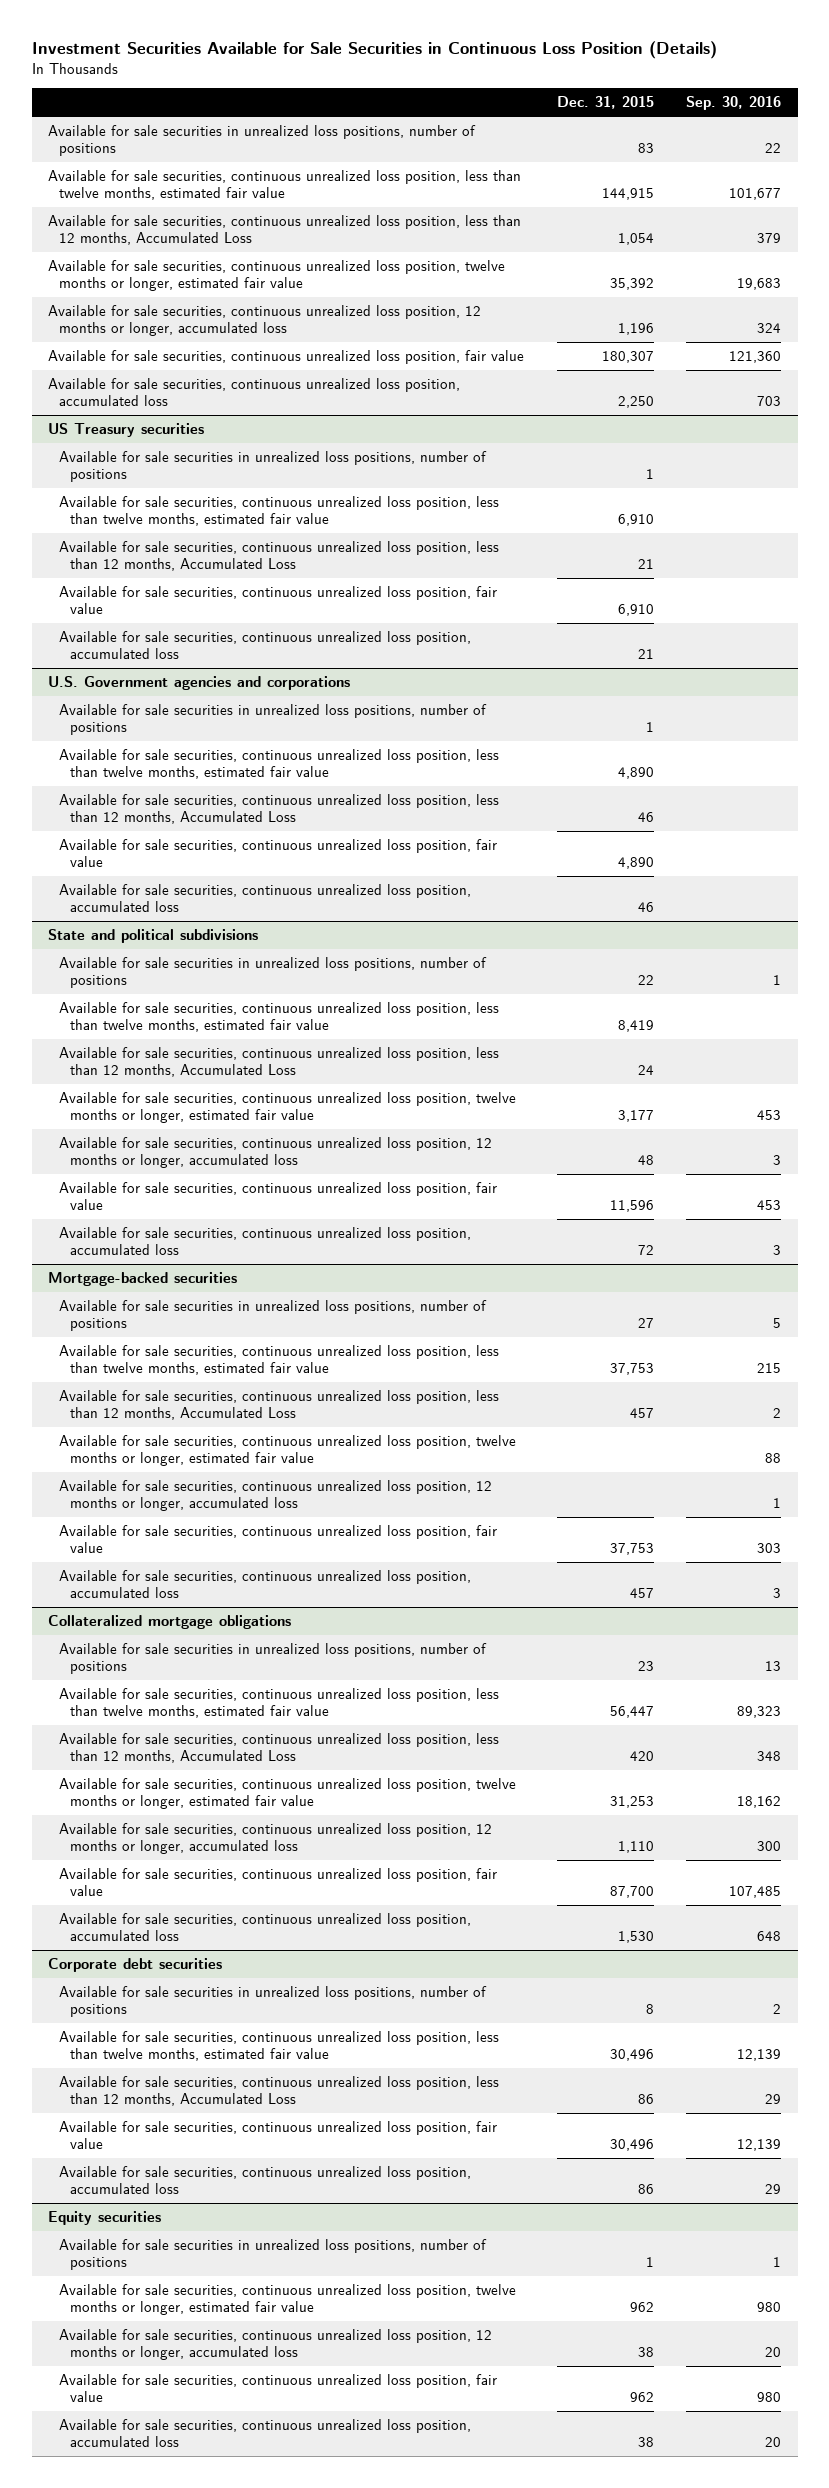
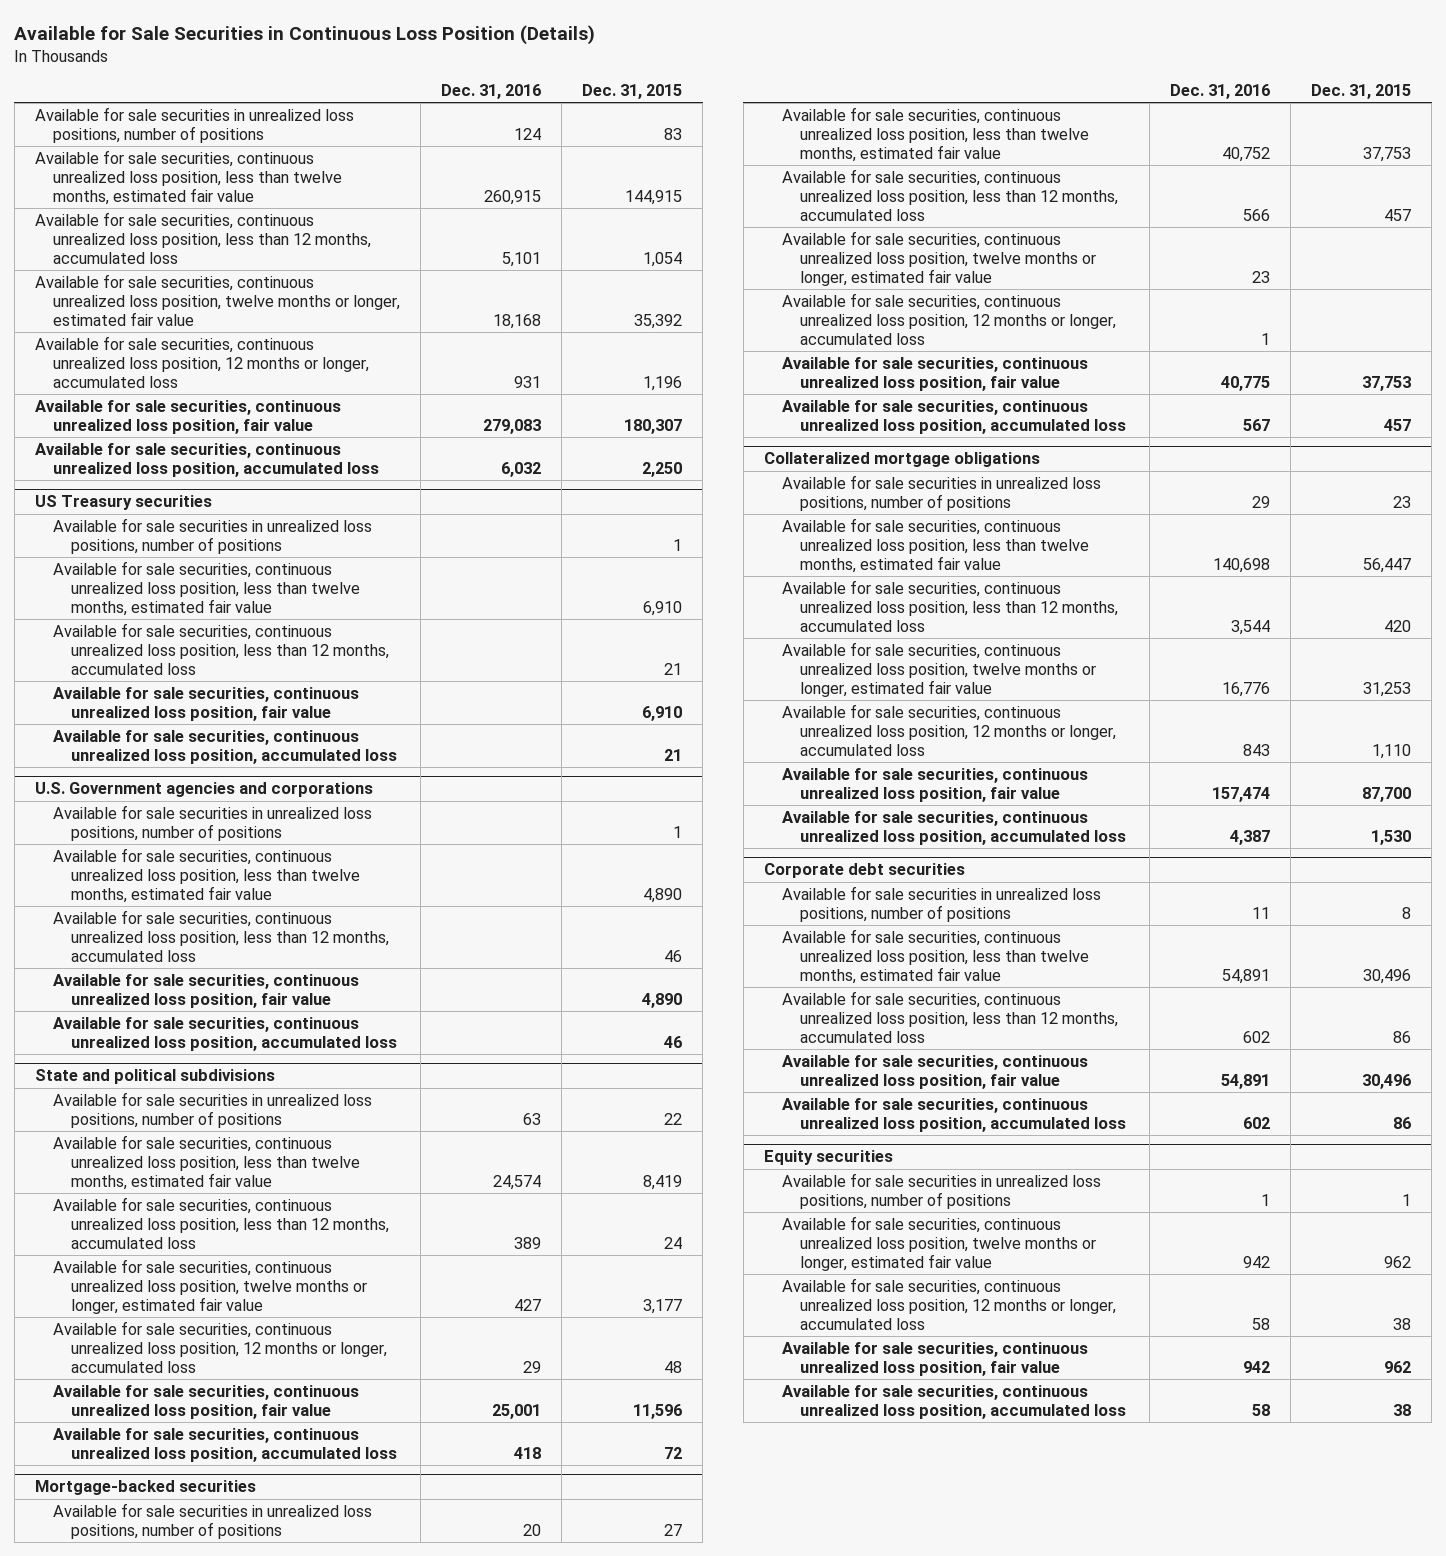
- Investment Securities Available for Sale Securities in Continuous Loss Position (Details)
+ Available for Sale Securities in Continuous Loss Position (Details)
- | Dec. 31, 2015 | Sep. 30, 2016
+ | Dec. 31, 2016 | Dec. 31, 2015
- Available for sale securities, continuous unrealized loss position, less than 12 months, Accumulated Loss | 1,054 | 379
+ Available for sale securities, continuous unrealized loss position, less than 12 months, accumulated loss | 5,101 | 1,054
@ US Treasury securities
- Available for sale securities, continuous unrealized loss position, less than 12 months, Accumulated Loss | 21 |
+ Available for sale securities, continuous unrealized loss position, less than 12 months, accumulated loss | | 21
@ U.S. Government agencies and corporations
- Available for sale securities, continuous unrealized loss position, less than 12 months, Accumulated Loss | 46 |
+ Available for sale securities, continuous unrealized loss position, less than 12 months, accumulated loss | | 46
@ State and political subdivisions
- Available for sale securities, continuous unrealized loss position, less than 12 months, Accumulated Loss | 24 |
+ Available for sale securities, continuous unrealized loss position, less than 12 months, accumulated loss | 389 | 24
@ Mortgage-backed securities
- Available for sale securities, continuous unrealized loss position, less than 12 months, Accumulated Loss | 457 | 2
+ Available for sale securities, continuous unrealized loss position, less than 12 months, accumulated loss | 566 | 457
@ Collateralized mortgage obligations
- Available for sale securities, continuous unrealized loss position, less than 12 months, Accumulated Loss | 420 | 348
+ Available for sale securities, continuous unrealized loss position, less than 12 months, accumulated loss | 3,544 | 420
@ Corporate debt securities
- Available for sale securities, continuous unrealized loss position, less than 12 months, Accumulated Loss | 86 | 29
+ Available for sale securities, continuous unrealized loss position, less than 12 months, accumulated loss | 602 | 86

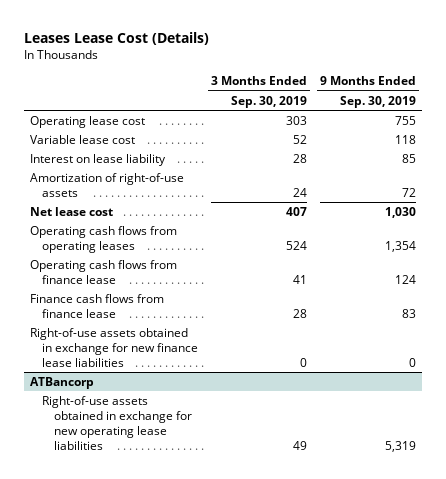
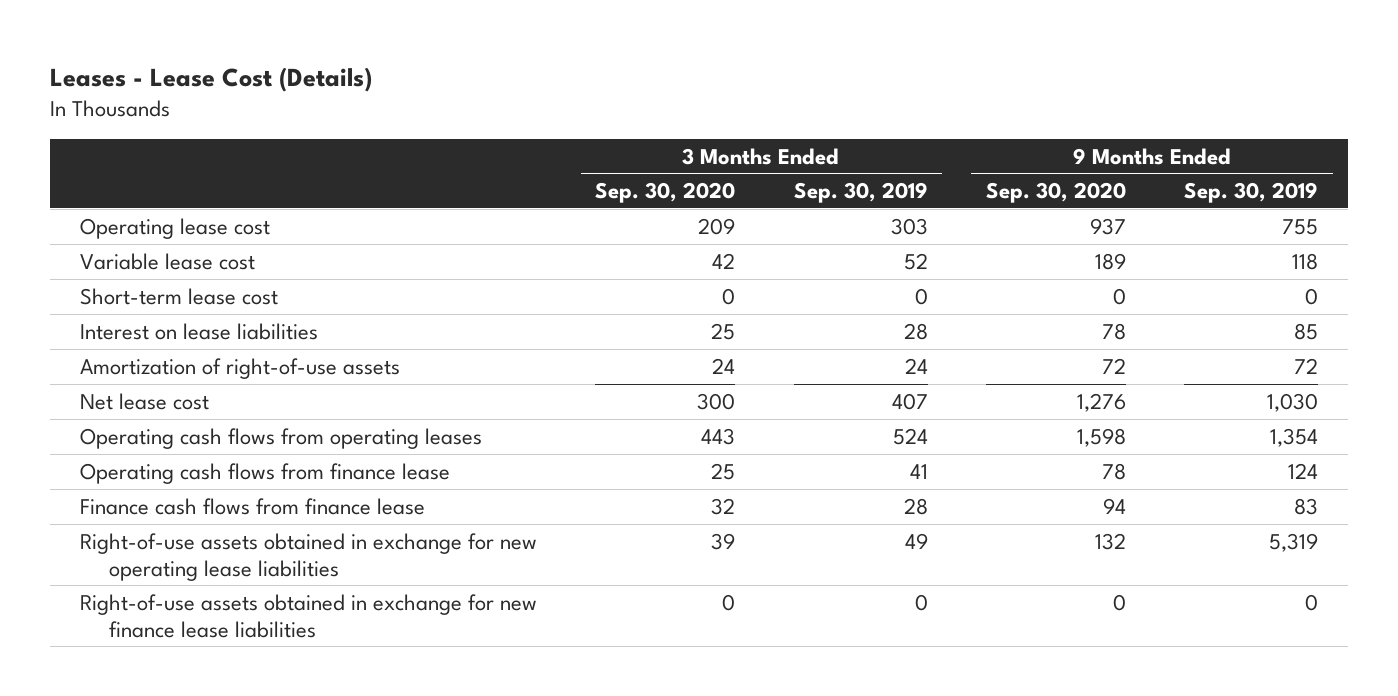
- Leases Lease Cost (Details)
+ Leases - Lease Cost (Details)
- | 3 Months Ended Sep. 30, 2019 | 9 Months Ended Sep. 30, 2019
+ | 3 Months Ended Sep. 30, 2020 | 3 Months Ended Sep. 30, 2019 | 9 Months Ended Sep. 30, 2020 | 9 Months Ended Sep. 30, 2019
- Interest on lease liability | 28 | 85
+ Short-term lease cost | 0 | 0 | 0 | 0
+ Interest on lease liabilities | 25 | 28 | 78 | 85
- ATBancorp
moved down: Right-of-use assets obtained in exchange for new finance lease liabilities | 0 | 0 | 0 | 0

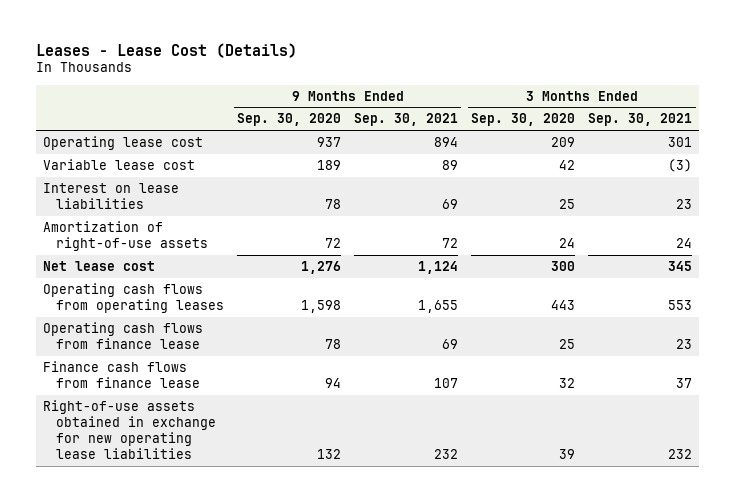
- | 3 Months Ended Sep. 30, 2020 | 3 Months Ended Sep. 30, 2019 | 9 Months Ended Sep. 30, 2020 | 9 Months Ended Sep. 30, 2019
+ | 9 Months Ended Sep. 30, 2020 | 9 Months Ended Sep. 30, 2021 | 3 Months Ended Sep. 30, 2020 | 3 Months Ended Sep. 30, 2021
- Short-term lease cost | 0 | 0 | 0 | 0
- Right-of-use assets obtained in exchange for new finance lease liabilities | 0 | 0 | 0 | 0

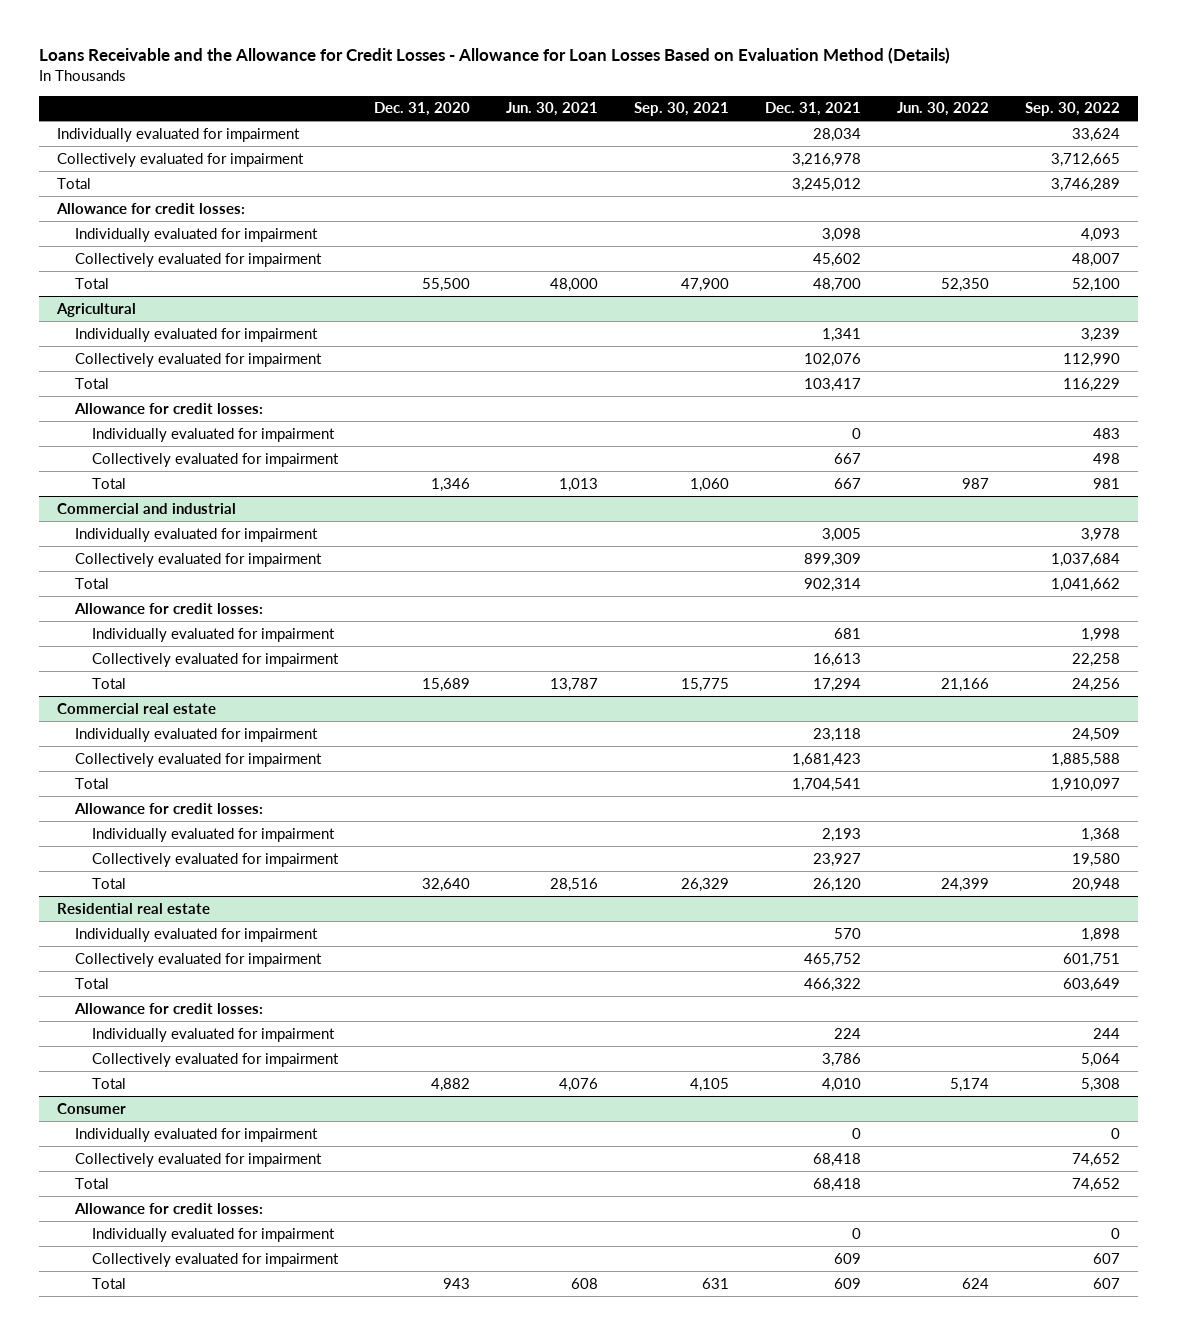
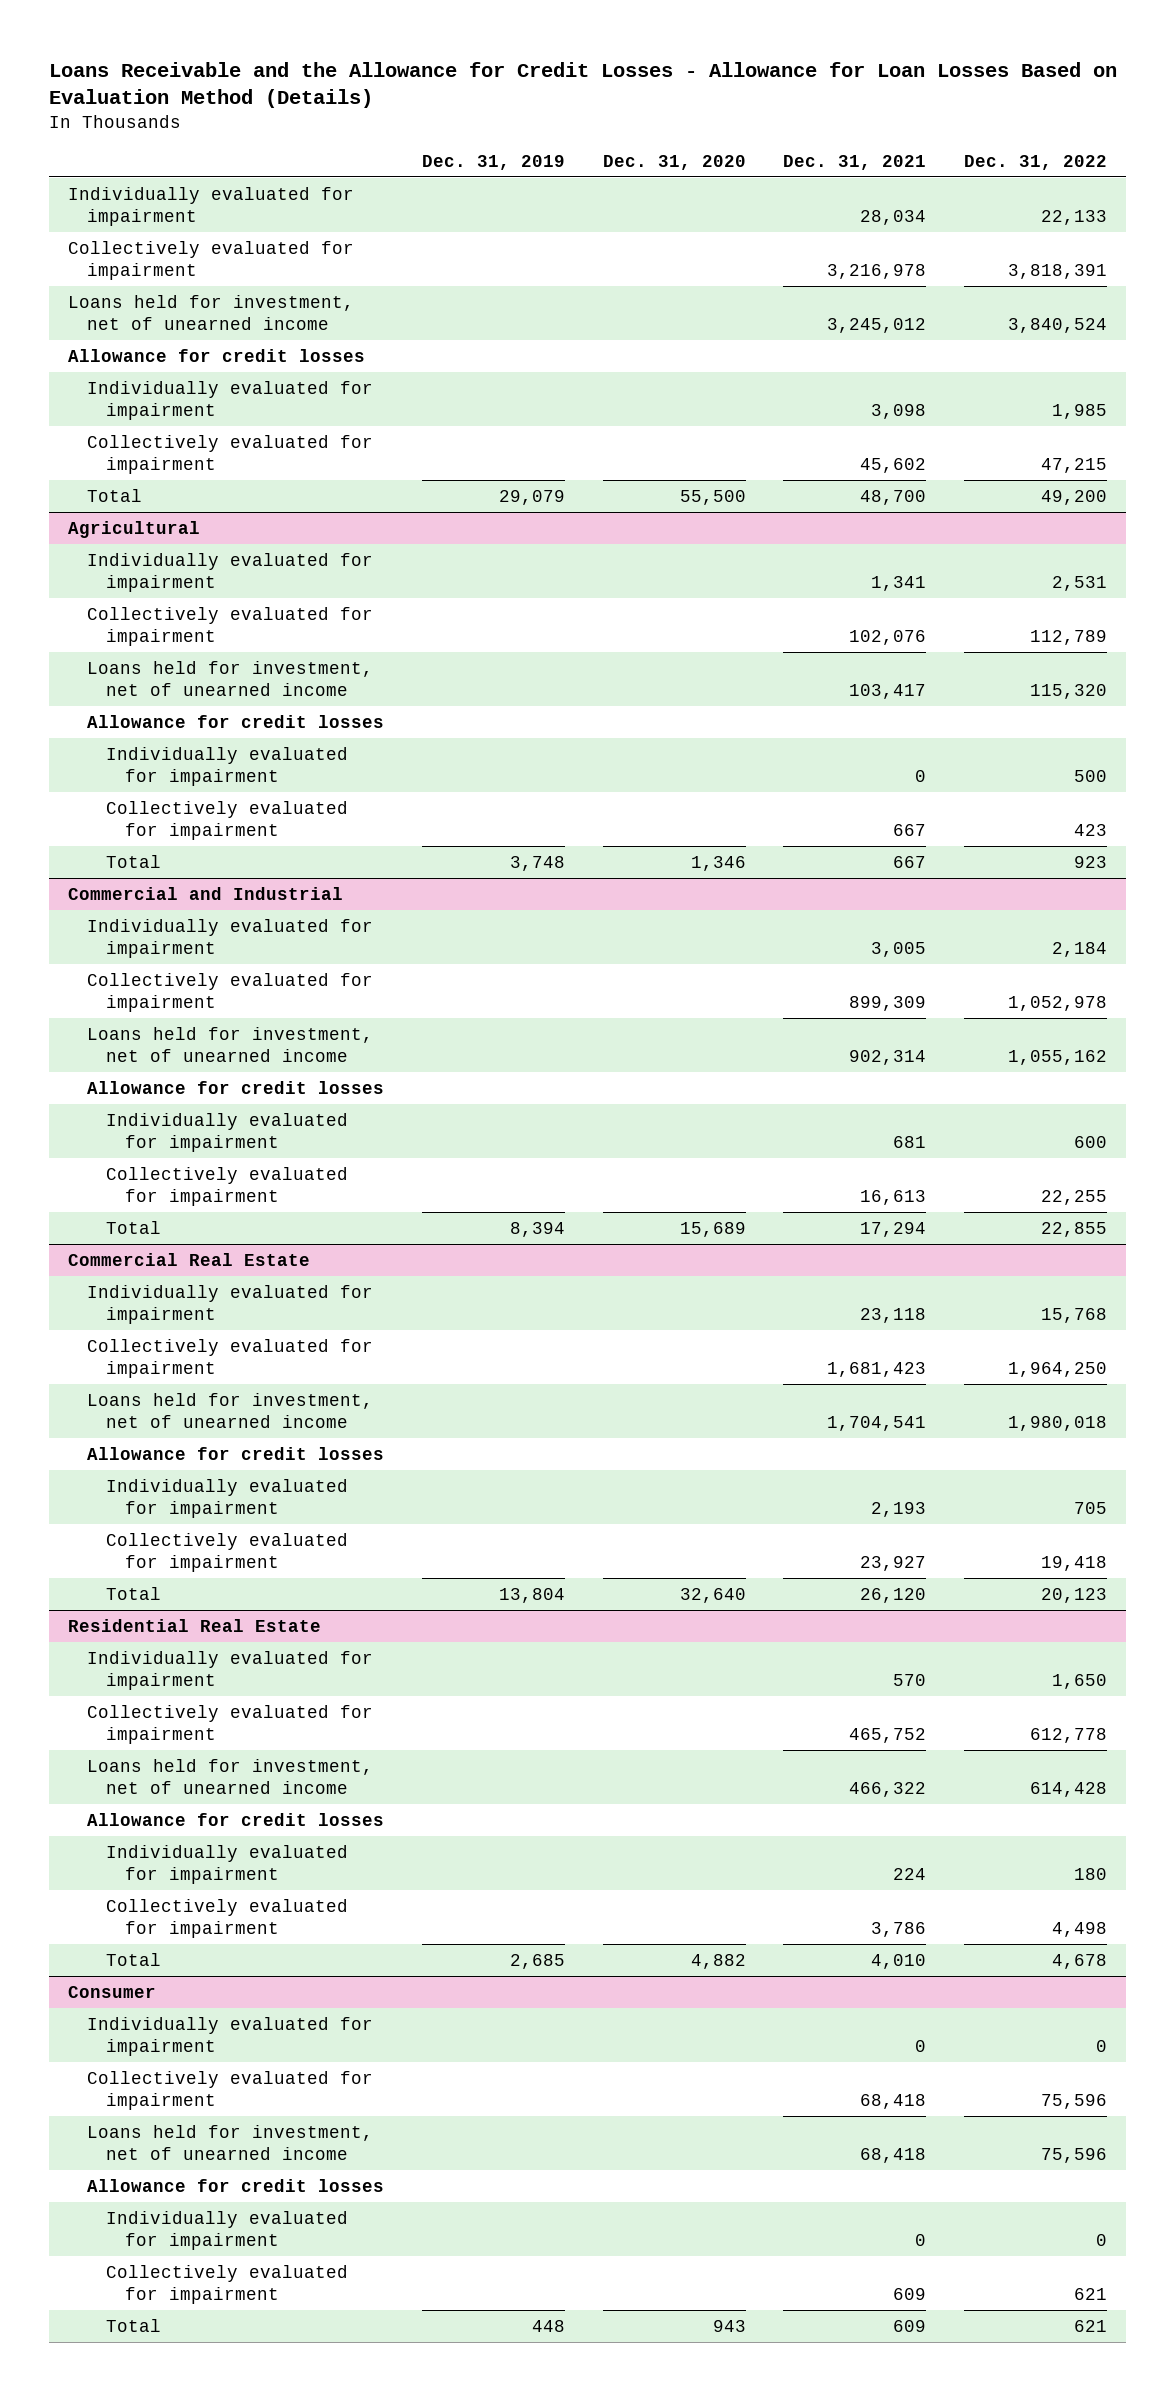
- | Dec. 31, 2020 | Jun. 30, 2021 | Sep. 30, 2021 | Dec. 31, 2021 | Jun. 30, 2022 | Sep. 30, 2022
+ | Dec. 31, 2019 | Dec. 31, 2020 | Dec. 31, 2021 | Dec. 31, 2022
- Total | | | | 3,245,012 | | 3,746,289
- Allowance for credit losses:
+ Loans held for investment, net of unearned income | | | 3,245,012 | 3,840,524
+ Allowance for credit losses
@ Agricultural
- Total | | | | 103,417 | | 116,229
- Allowance for credit losses:
+ Loans held for investment, net of unearned income | | | 103,417 | 115,320
+ Allowance for credit losses
- Commercial and industrial
+ Commercial and Industrial
- Total | | | | 902,314 | | 1,041,662
- Allowance for credit losses:
+ Loans held for investment, net of unearned income | | | 902,314 | 1,055,162
+ Allowance for credit losses
- Commercial real estate
+ Commercial Real Estate
- Total | | | | 1,704,541 | | 1,910,097
- Allowance for credit losses:
+ Loans held for investment, net of unearned income | | | 1,704,541 | 1,980,018
+ Allowance for credit losses
- Residential real estate
+ Residential Real Estate
- Total | | | | 466,322 | | 603,649
- Allowance for credit losses:
+ Loans held for investment, net of unearned income | | | 466,322 | 614,428
+ Allowance for credit losses
@ Consumer
- Total | | | | 68,418 | | 74,652
- Allowance for credit losses:
+ Loans held for investment, net of unearned income | | | 68,418 | 75,596
+ Allowance for credit losses

